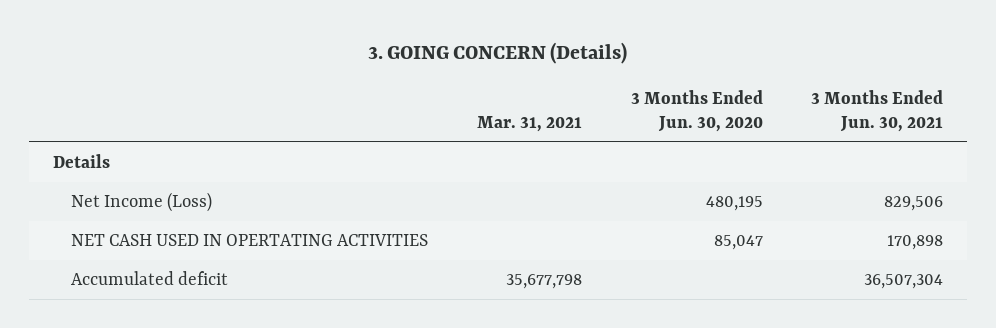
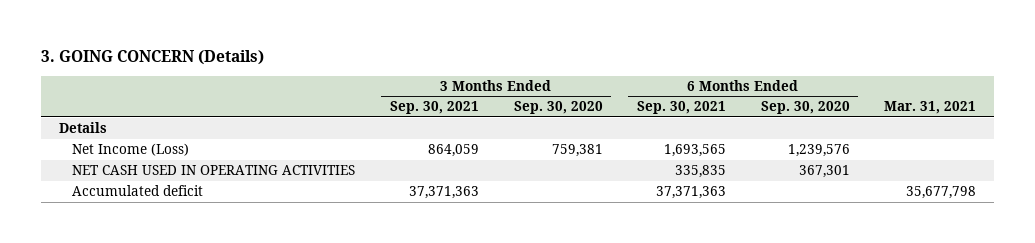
- | Mar. 31, 2021 | 3 Months Ended Jun. 30, 2020 | 3 Months Ended Jun. 30, 2021
+ | 3 Months Ended Sep. 30, 2021 | 3 Months Ended Sep. 30, 2020 | 6 Months Ended Sep. 30, 2021 | 6 Months Ended Sep. 30, 2020 | Mar. 31, 2021
- NET CASH USED IN OPERTATING ACTIVITIES | | 85,047 | 170,898
+ NET CASH USED IN OPERATING ACTIVITIES | | | 335,835 | 367,301 |

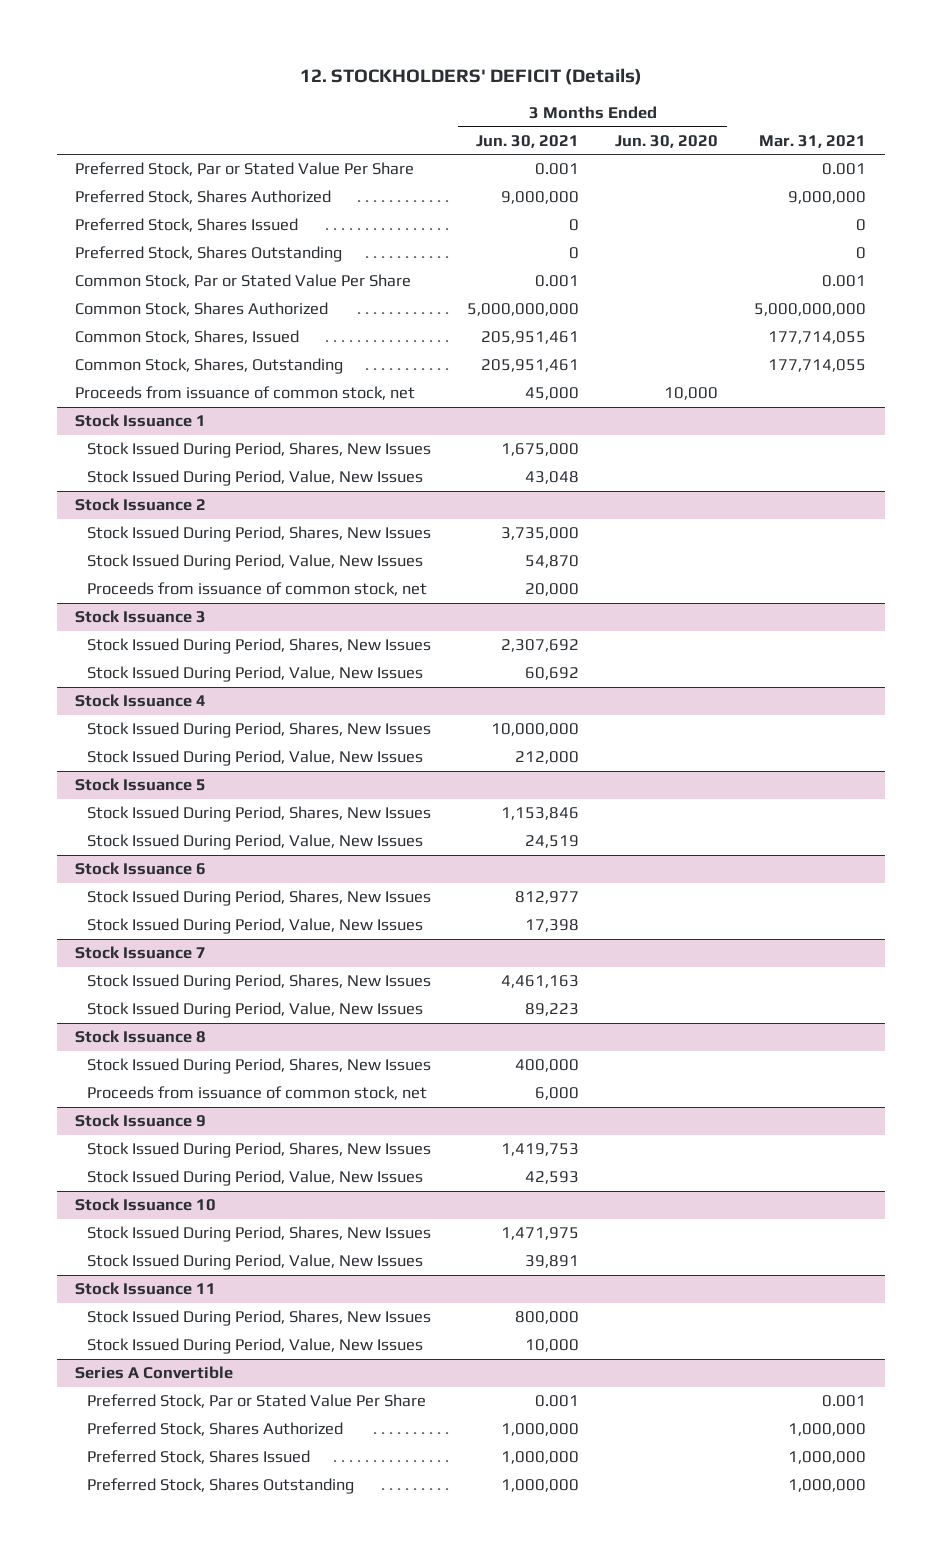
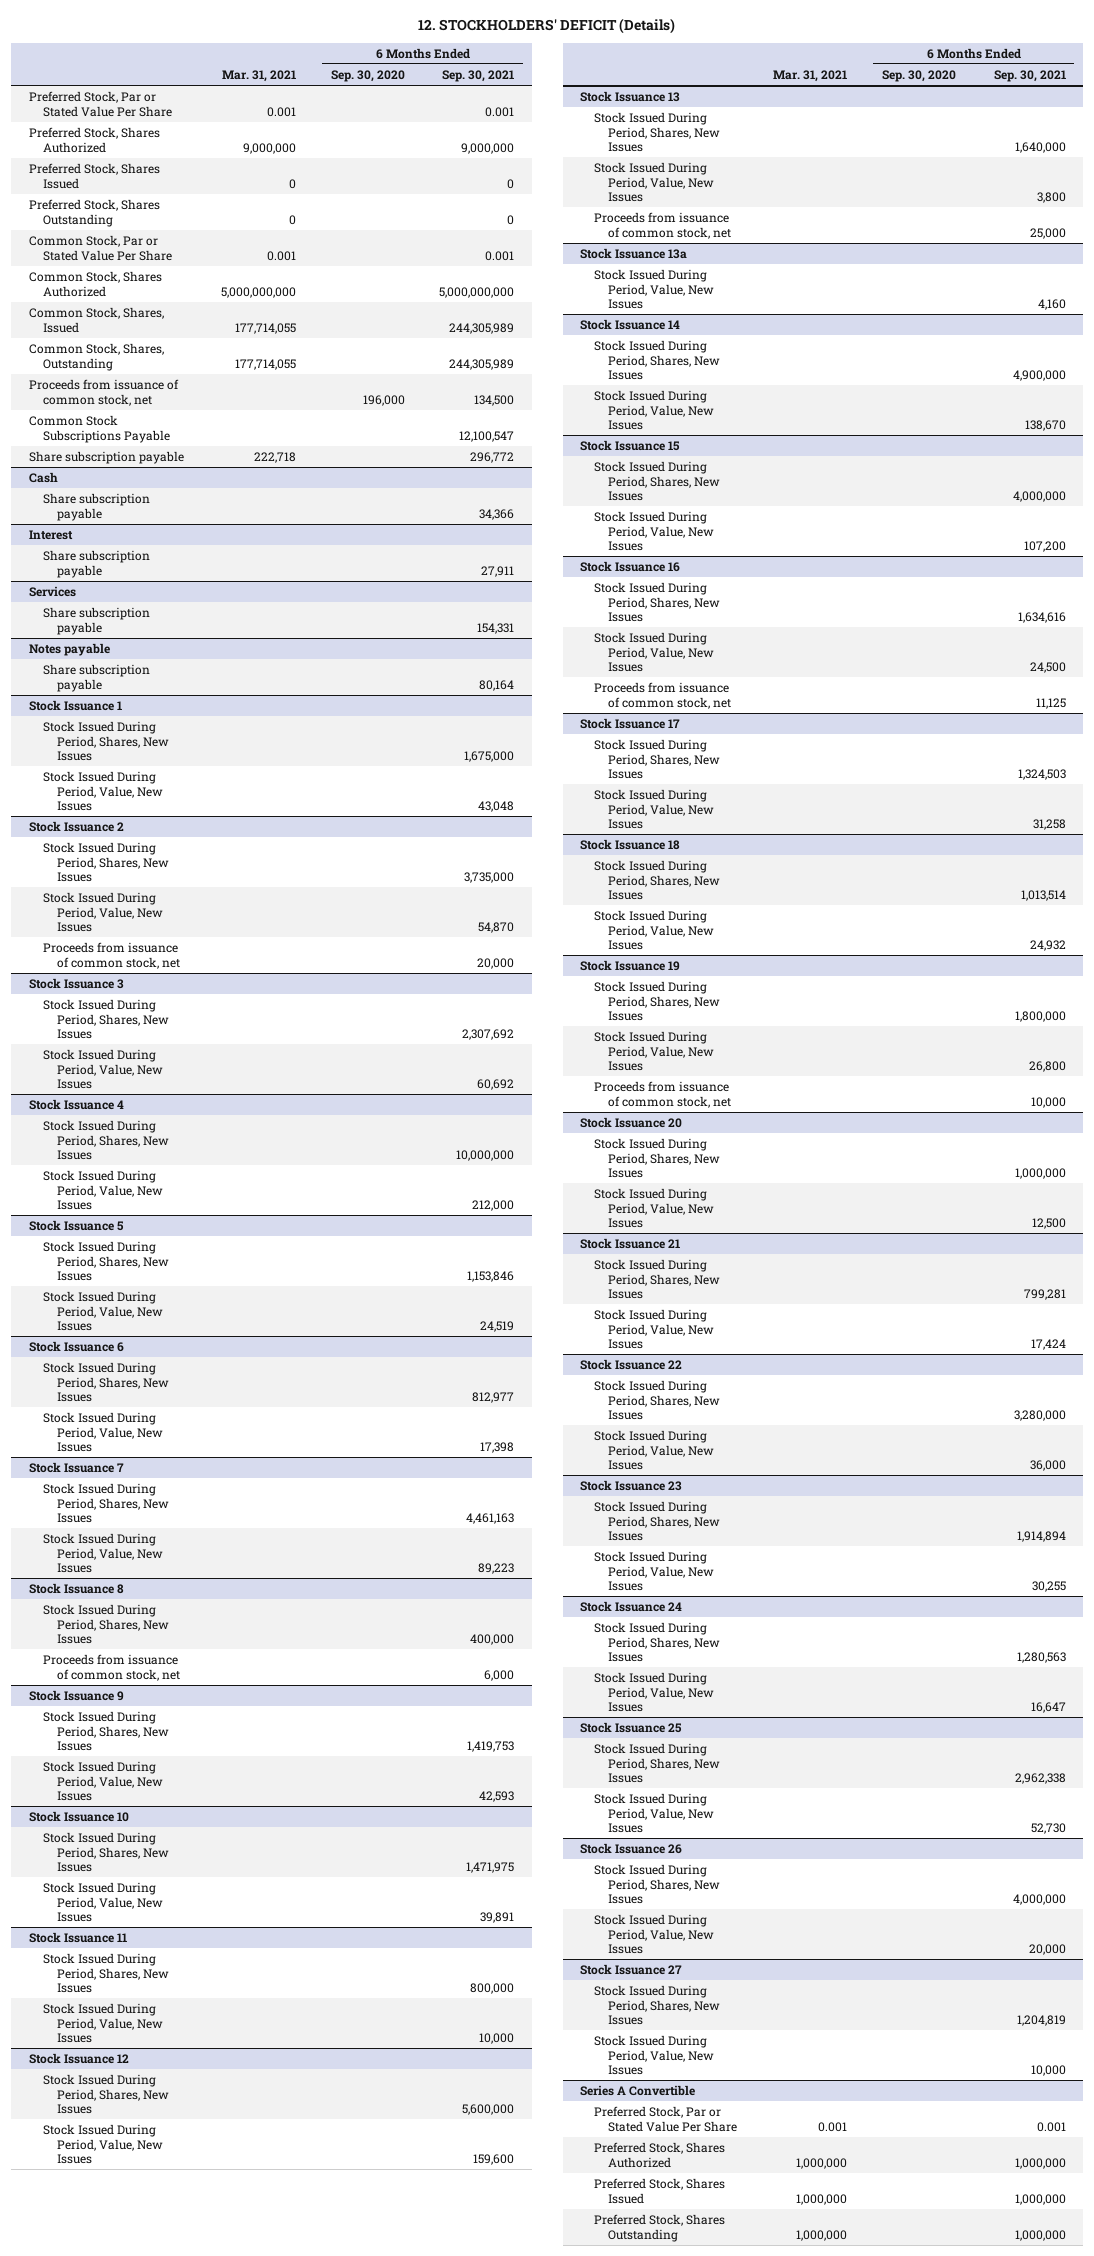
- | 3 Months Ended Jun. 30, 2021 | 3 Months Ended Jun. 30, 2020 | Mar. 31, 2021
+ | Mar. 31, 2021 | 6 Months Ended Sep. 30, 2020 | 6 Months Ended Sep. 30, 2021
+ Common Stock Subscriptions Payable | | | 12,100,547
+ Share subscription payable | 222,718 | | 296,772
+ Cash
+ Share subscription payable | | | 34,366
+ Interest
+ Share subscription payable | | | 27,911
+ Services
+ Share subscription payable | | | 154,331
+ Notes payable
+ Share subscription payable | | | 80,164
+ Stock Issuance 12
+ Stock Issued During Period, Shares, New Issues | | | 5,600,000
+ Stock Issued During Period, Value, New Issues | | | 159,600
+ Stock Issuance 13
+ Stock Issued During Period, Shares, New Issues | | | 1,640,000
+ Stock Issued During Period, Value, New Issues | | | 3,800
+ Proceeds from issuance of common stock, net | | | 25,000
+ Stock Issuance 13a
+ Stock Issued During Period, Value, New Issues | | | 4,160
+ Stock Issuance 14
+ Stock Issued During Period, Shares, New Issues | | | 4,900,000
+ Stock Issued During Period, Value, New Issues | | | 138,670
+ Stock Issuance 15
+ Stock Issued During Period, Shares, New Issues | | | 4,000,000
+ Stock Issued During Period, Value, New Issues | | | 107,200
+ Stock Issuance 16
+ Stock Issued During Period, Shares, New Issues | | | 1,634,616
+ Stock Issued During Period, Value, New Issues | | | 24,500
+ Proceeds from issuance of common stock, net | | | 11,125
+ Stock Issuance 17
+ Stock Issued During Period, Shares, New Issues | | | 1,324,503
+ Stock Issued During Period, Value, New Issues | | | 31,258
+ Stock Issuance 18
+ Stock Issued During Period, Shares, New Issues | | | 1,013,514
+ Stock Issued During Period, Value, New Issues | | | 24,932
+ Stock Issuance 19
+ Stock Issued During Period, Shares, New Issues | | | 1,800,000
+ Stock Issued During Period, Value, New Issues | | | 26,800
+ Proceeds from issuance of common stock, net | | | 10,000
+ Stock Issuance 20
+ Stock Issued During Period, Shares, New Issues | | | 1,000,000
+ Stock Issued During Period, Value, New Issues | | | 12,500
+ Stock Issuance 21
+ Stock Issued During Period, Shares, New Issues | | | 799,281
+ Stock Issued During Period, Value, New Issues | | | 17,424
+ Stock Issuance 22
+ Stock Issued During Period, Shares, New Issues | | | 3,280,000
+ Stock Issued During Period, Value, New Issues | | | 36,000
+ Stock Issuance 23
+ Stock Issued During Period, Shares, New Issues | | | 1,914,894
+ Stock Issued During Period, Value, New Issues | | | 30,255
+ Stock Issuance 24
+ Stock Issued During Period, Shares, New Issues | | | 1,280,563
+ Stock Issued During Period, Value, New Issues | | | 16,647
+ Stock Issuance 25
+ Stock Issued During Period, Shares, New Issues | | | 2,962,338
+ Stock Issued During Period, Value, New Issues | | | 52,730
+ Stock Issuance 26
+ Stock Issued During Period, Shares, New Issues | | | 4,000,000
+ Stock Issued During Period, Value, New Issues | | | 20,000
+ Stock Issuance 27
+ Stock Issued During Period, Shares, New Issues | | | 1,204,819
+ Stock Issued During Period, Value, New Issues | | | 10,000

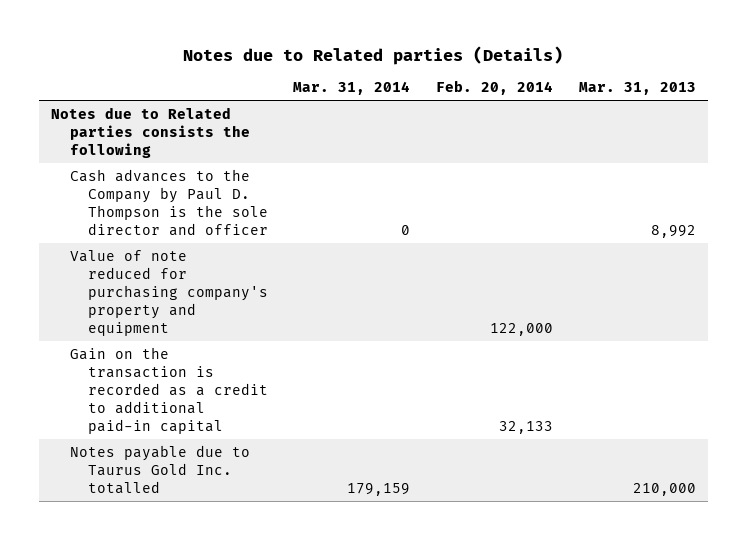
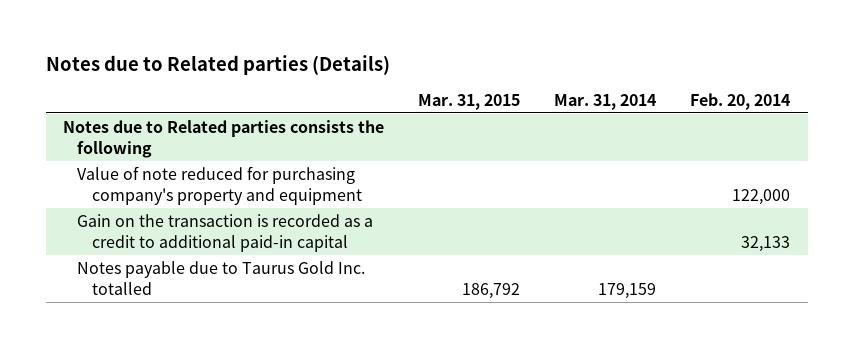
- | Mar. 31, 2014 | Feb. 20, 2014 | Mar. 31, 2013
+ | Mar. 31, 2015 | Mar. 31, 2014 | Feb. 20, 2014
- Cash advances to the Company by Paul D. Thompson is the sole director and officer | 0 | | 8,992

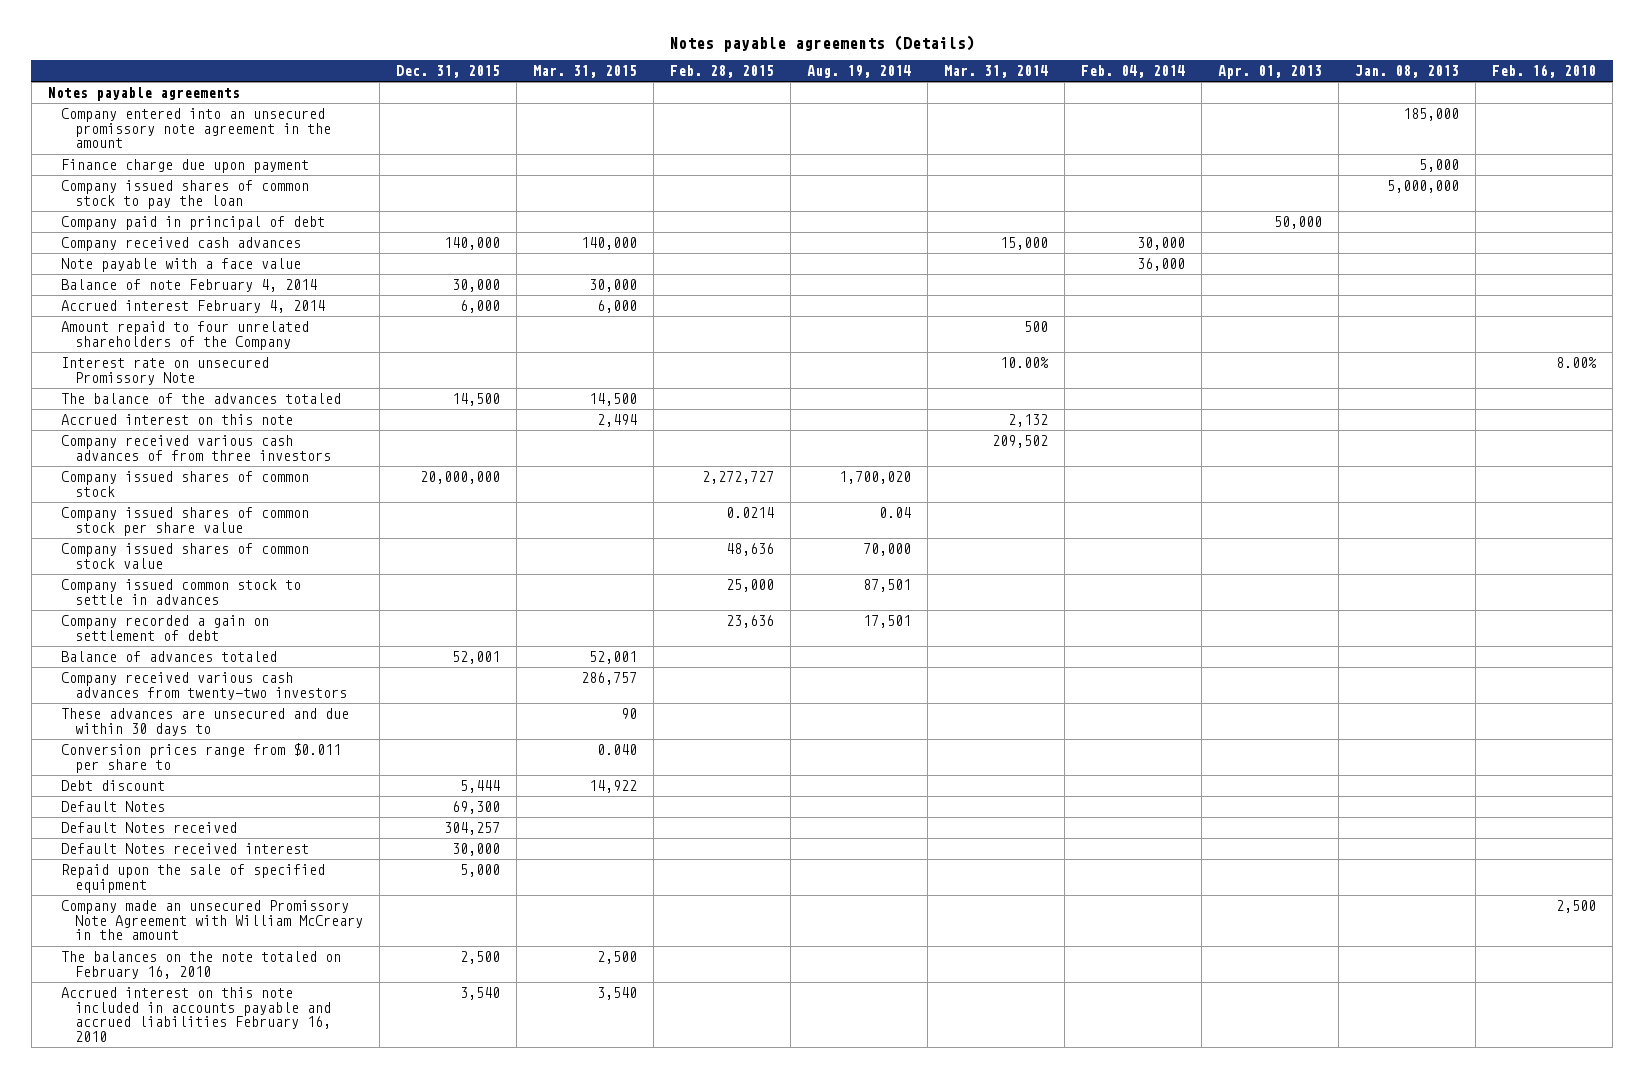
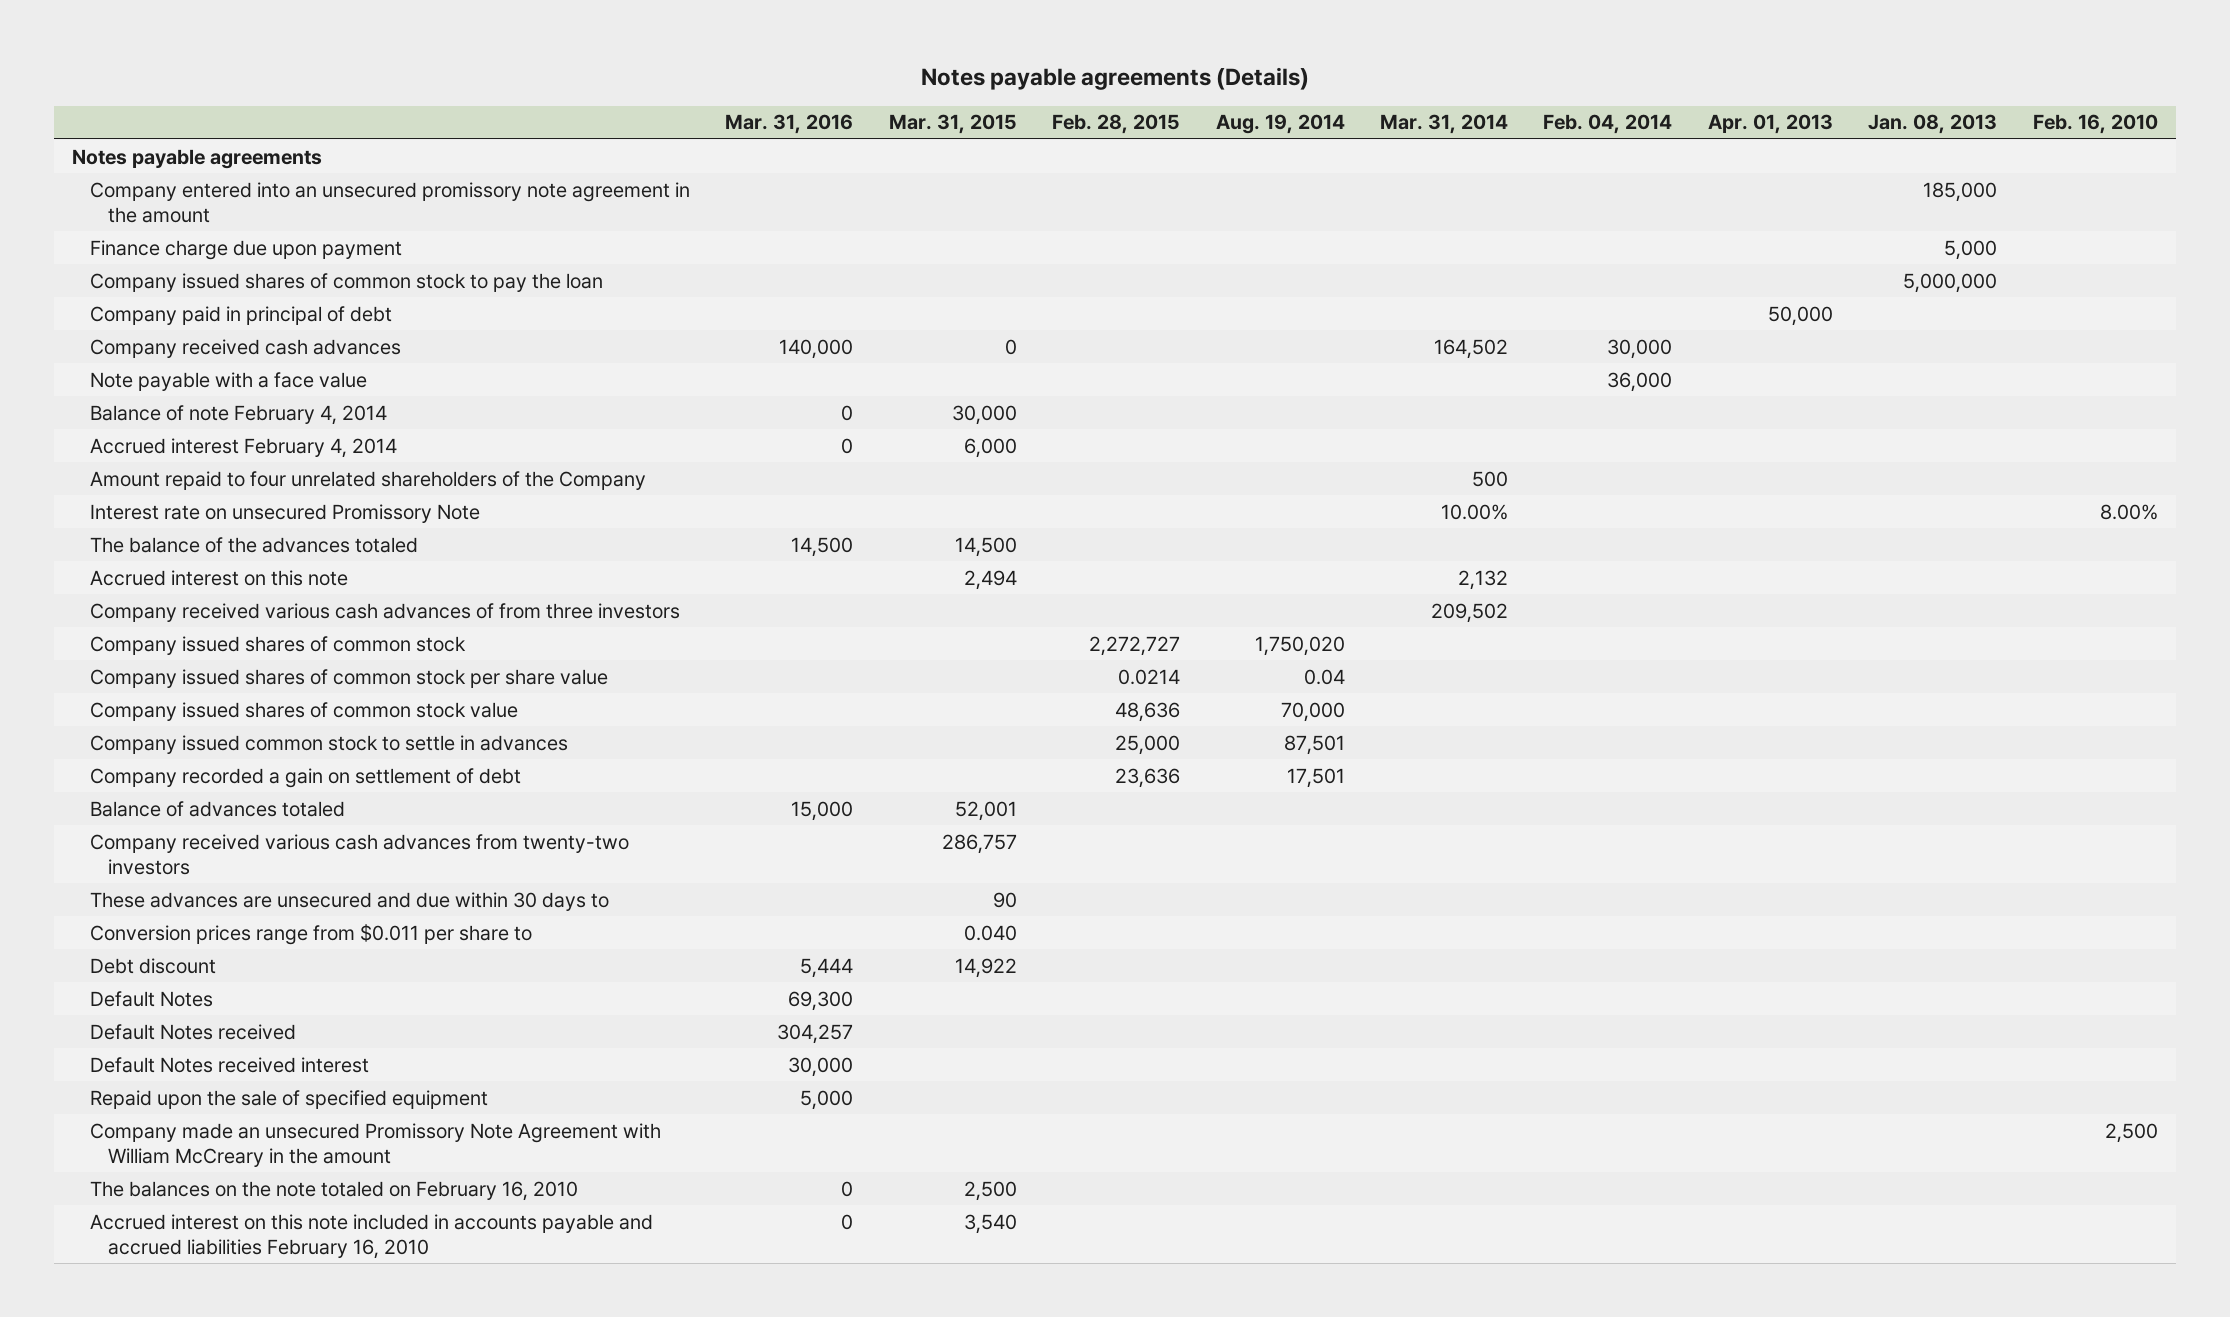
- | Dec. 31, 2015 | Mar. 31, 2015 | Feb. 28, 2015 | Aug. 19, 2014 | Mar. 31, 2014 | Feb. 04, 2014 | Apr. 01, 2013 | Jan. 08, 2013 | Feb. 16, 2010
+ | Mar. 31, 2016 | Mar. 31, 2015 | Feb. 28, 2015 | Aug. 19, 2014 | Mar. 31, 2014 | Feb. 04, 2014 | Apr. 01, 2013 | Jan. 08, 2013 | Feb. 16, 2010
- Company received cash advances | 140,000 | 140,000 | | | 15,000 | 30,000 | | |
+ Company received cash advances | 140,000 | 0 | | | 164,502 | 30,000 | | |
- Company issued shares of common stock | 20,000,000 | | 2,272,727 | 1,700,020 | | | | |
+ Company issued shares of common stock | | | 2,272,727 | 1,750,020 | | | | |

